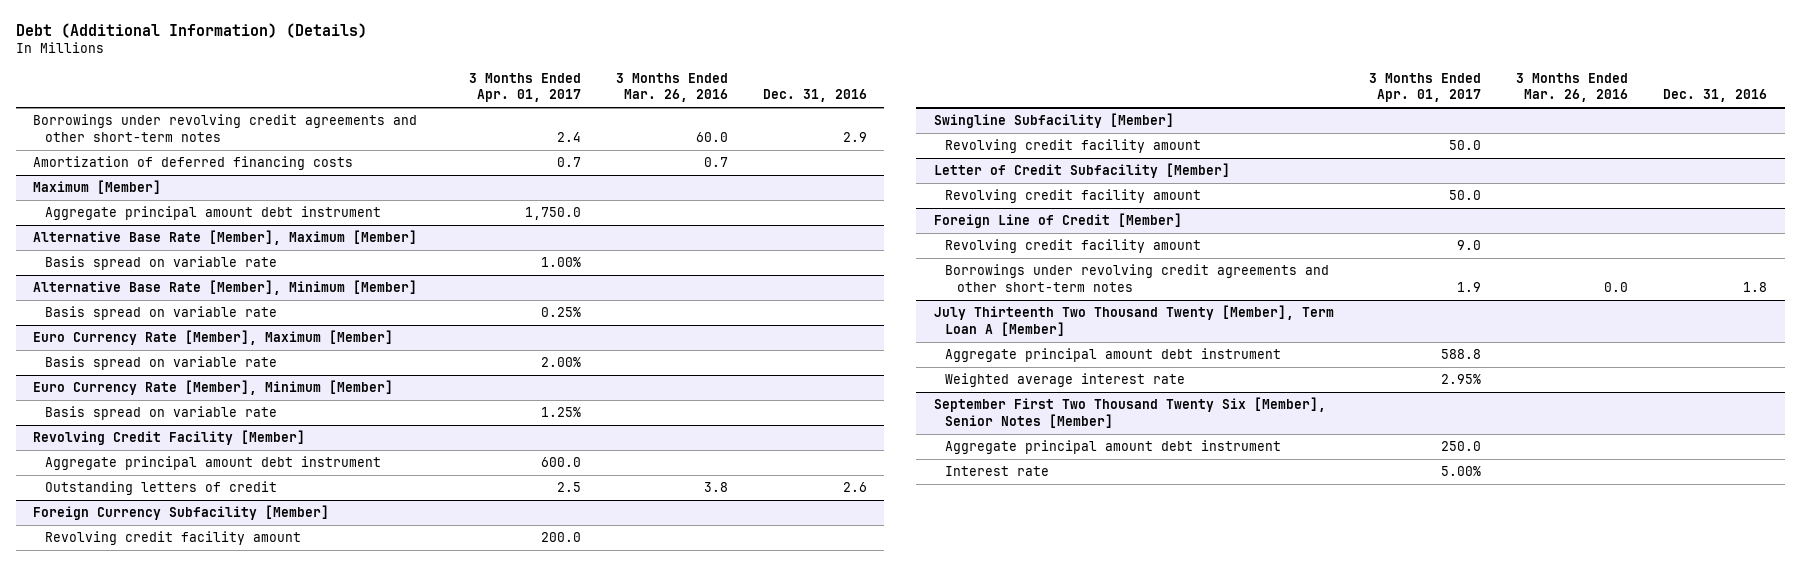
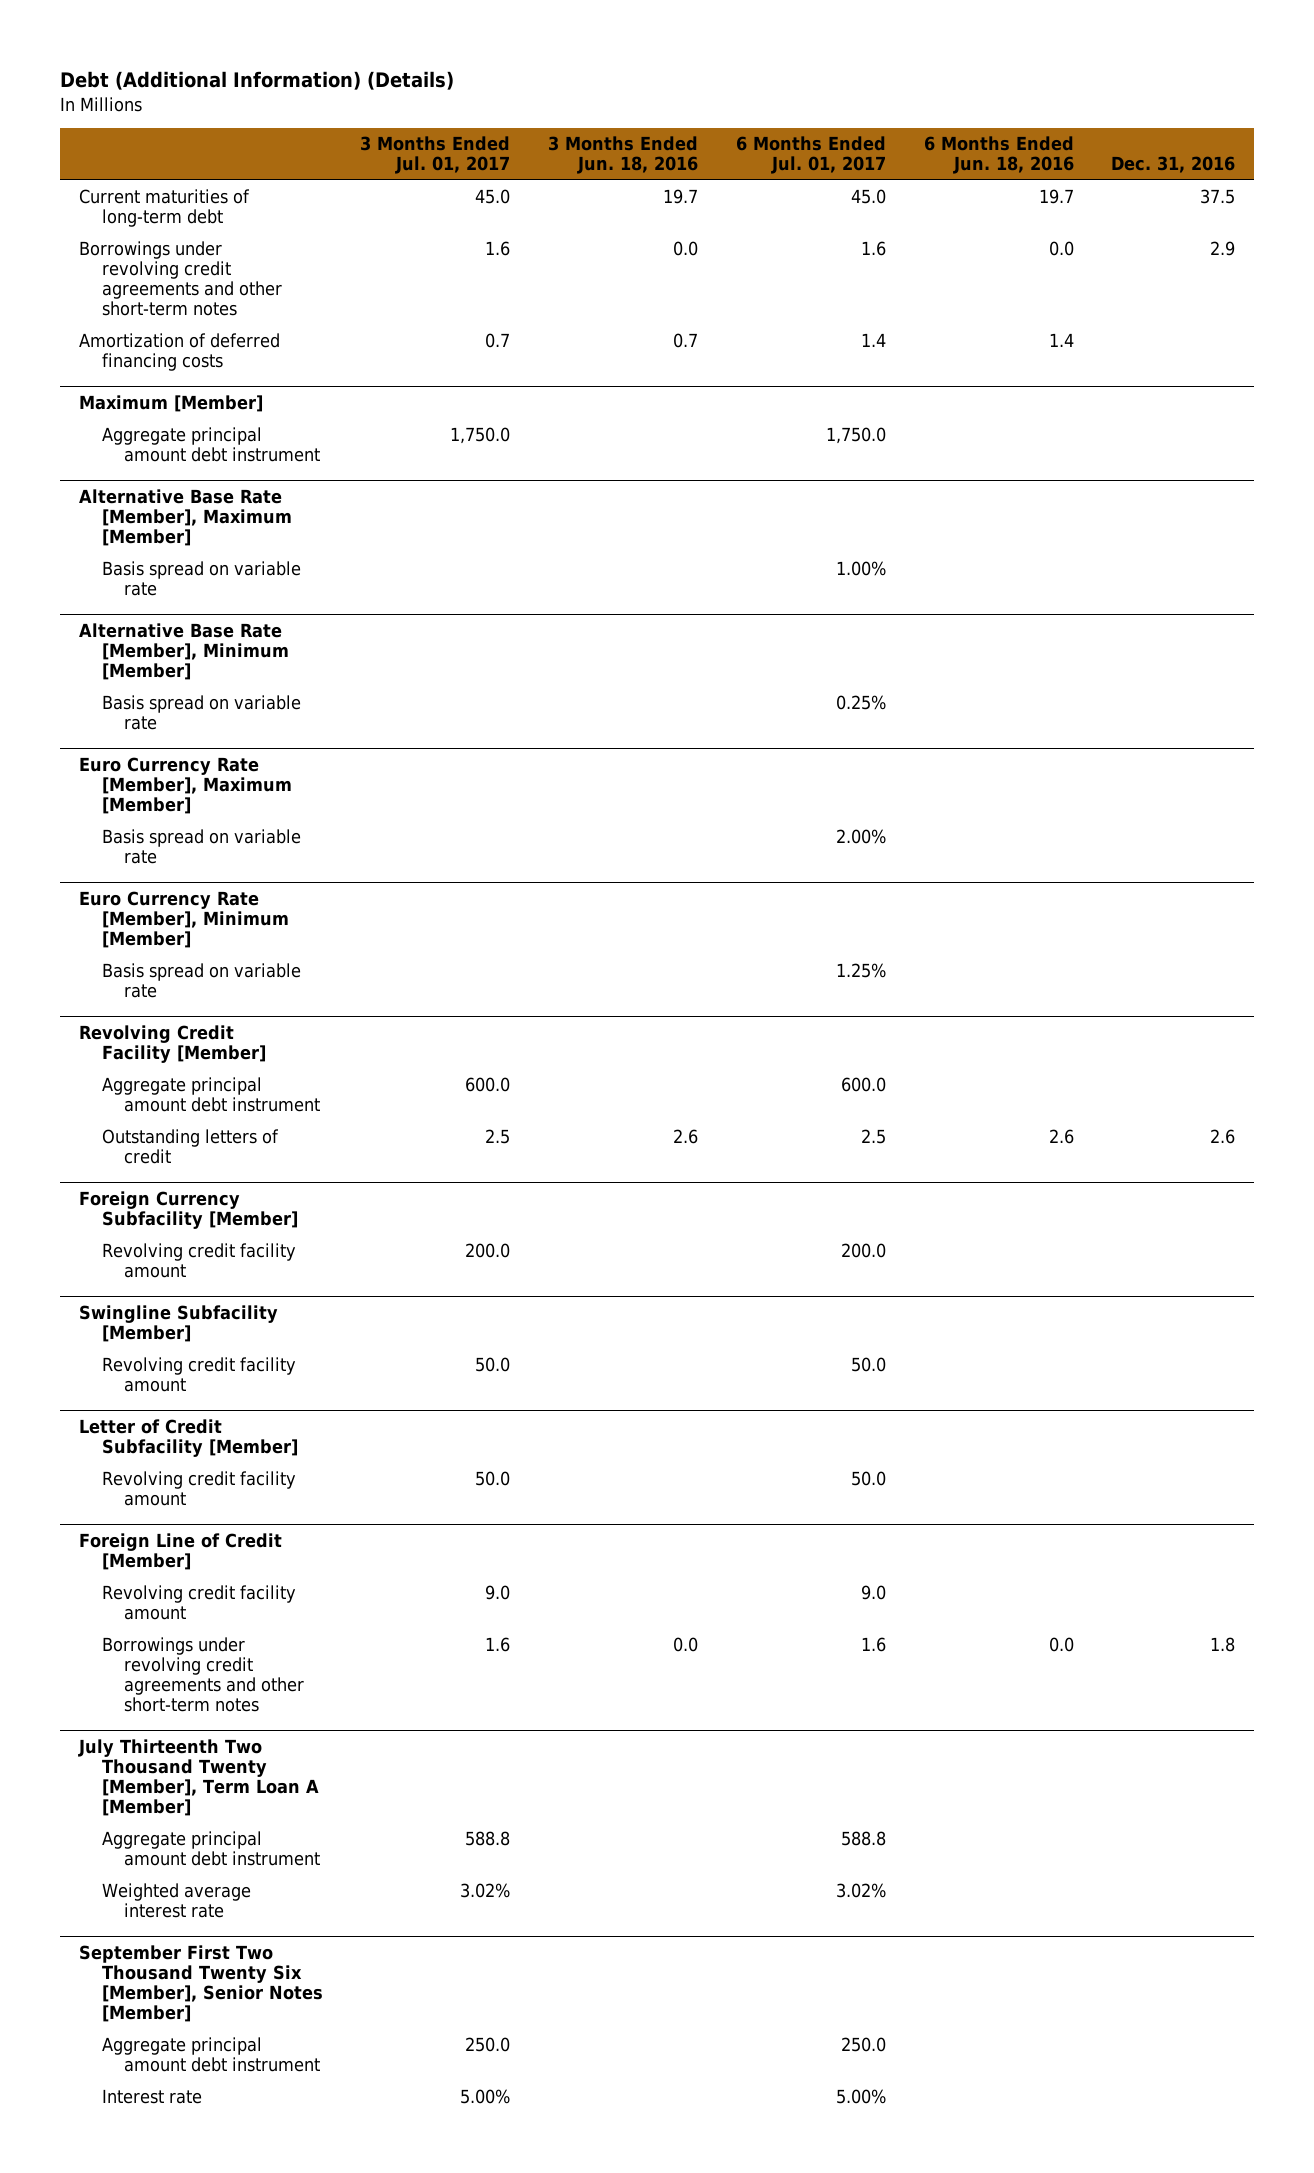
- | 3 Months Ended Apr. 01, 2017 | 3 Months Ended Mar. 26, 2016 | Dec. 31, 2016
+ | 3 Months Ended Jul. 01, 2017 | 3 Months Ended Jun. 18, 2016 | 6 Months Ended Jul. 01, 2017 | 6 Months Ended Jun. 18, 2016 | Dec. 31, 2016
+ Current maturities of long-term debt | 45.0 | 19.7 | 45.0 | 19.7 | 37.5

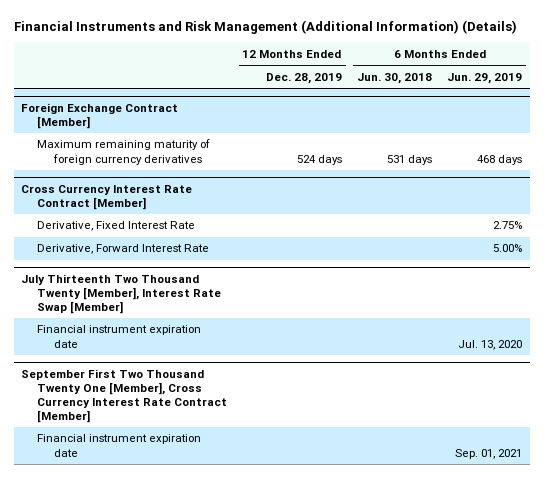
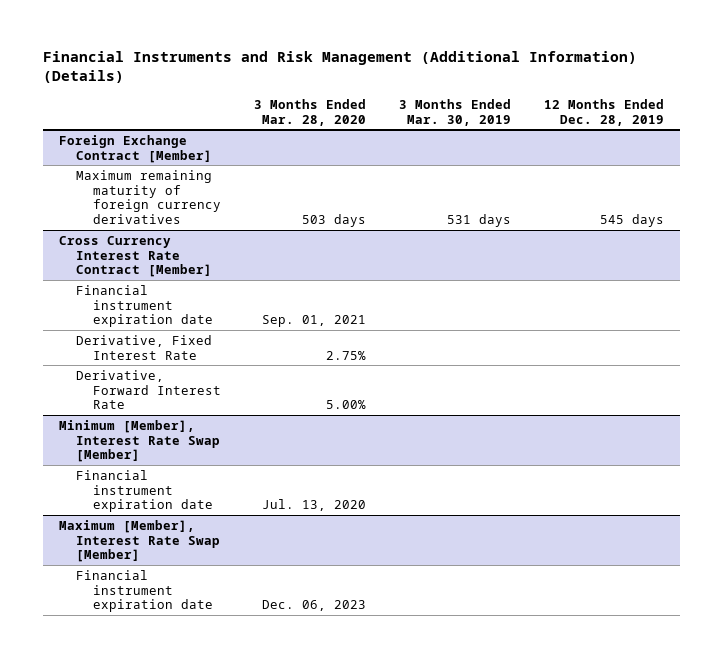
- | 12 Months Ended Dec. 28, 2019 | 6 Months Ended Jun. 30, 2018 | 6 Months Ended Jun. 29, 2019
+ | 3 Months Ended Mar. 28, 2020 | 3 Months Ended Mar. 30, 2019 | 12 Months Ended Dec. 28, 2019
@ Foreign Exchange Contract [Member]
- Maximum remaining maturity of foreign currency derivatives | 524 days | 531 days | 468 days
+ Maximum remaining maturity of foreign currency derivatives | 503 days | 531 days | 545 days
@ Cross Currency Interest Rate Contract [Member]
+ Financial instrument expiration date | Sep. 01, 2021 | |
- July Thirteenth Two Thousand Twenty [Member], Interest Rate Swap [Member]
- Financial instrument expiration date | | | Jul. 13, 2020
- September First Two Thousand Twenty One [Member], Cross Currency Interest Rate Contract [Member]
- Financial instrument expiration date | | | Sep. 01, 2021
+ Minimum [Member], Interest Rate Swap [Member]
+ Financial instrument expiration date | Jul. 13, 2020 | |
+ Maximum [Member], Interest Rate Swap [Member]
+ Financial instrument expiration date | Dec. 06, 2023 | |

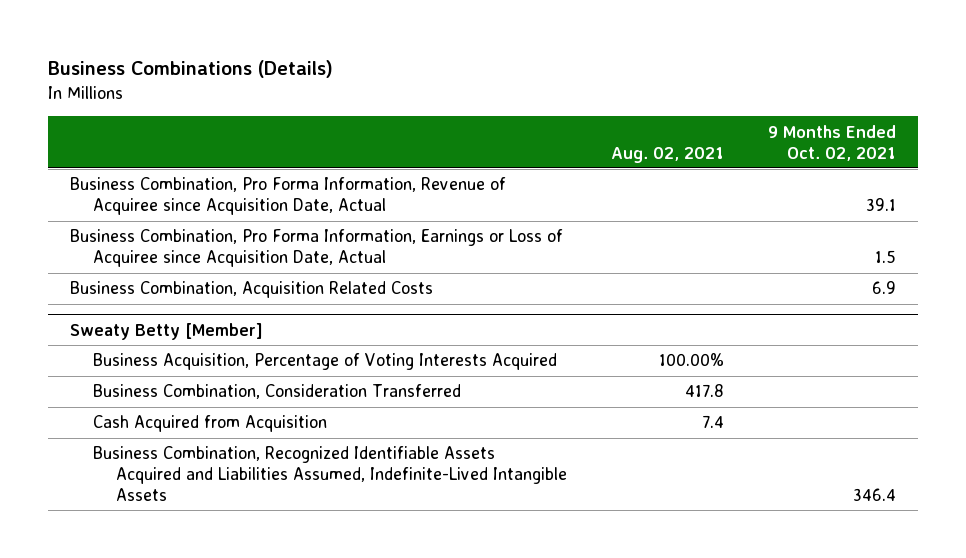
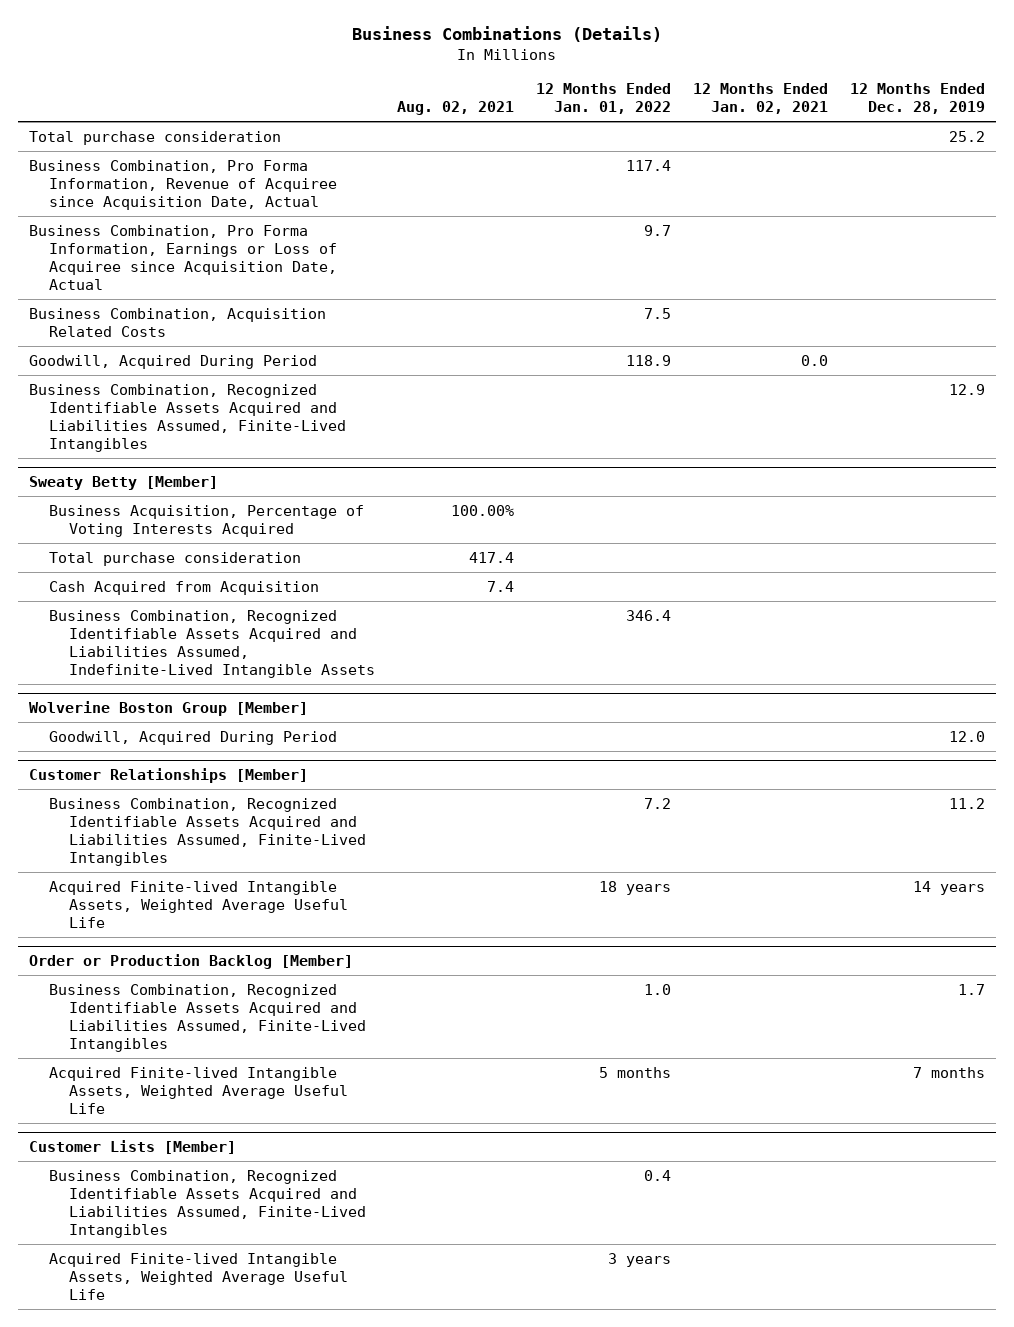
- | Aug. 02, 2021 | 9 Months Ended Oct. 02, 2021
+ | Aug. 02, 2021 | 12 Months Ended Jan. 01, 2022 | 12 Months Ended Jan. 02, 2021 | 12 Months Ended Dec. 28, 2019
+ Total purchase consideration | | | | 25.2
+ Goodwill, Acquired During Period | | 118.9 | 0.0 |
+ Business Combination, Recognized Identifiable Assets Acquired and Liabilities Assumed, Finite-Lived Intangibles | | | | 12.9
@ Sweaty Betty [Member]
- Business Combination, Consideration Transferred | 417.8 |
+ Total purchase consideration | 417.4 | | |
+ Wolverine Boston Group [Member]
+ Goodwill, Acquired During Period | | | | 12.0
+ Customer Relationships [Member]
+ Business Combination, Recognized Identifiable Assets Acquired and Liabilities Assumed, Finite-Lived Intangibles | | 7.2 | | 11.2
+ Acquired Finite-lived Intangible Assets, Weighted Average Useful Life | | 18 years | | 14 years
+ Order or Production Backlog [Member]
+ Business Combination, Recognized Identifiable Assets Acquired and Liabilities Assumed, Finite-Lived Intangibles | | 1.0 | | 1.7
+ Acquired Finite-lived Intangible Assets, Weighted Average Useful Life | | 5 months | | 7 months
+ Customer Lists [Member]
+ Business Combination, Recognized Identifiable Assets Acquired and Liabilities Assumed, Finite-Lived Intangibles | | 0.4 | |
+ Acquired Finite-lived Intangible Assets, Weighted Average Useful Life | | 3 years | |

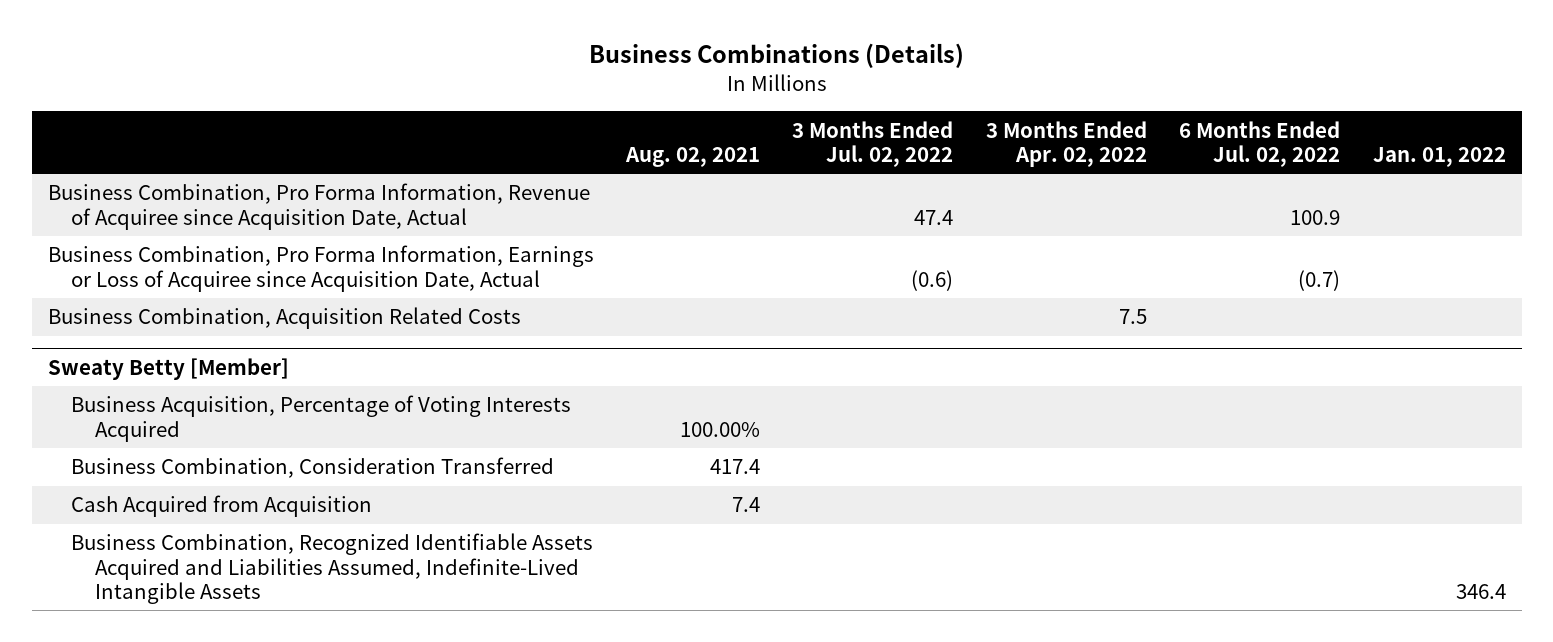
- | Aug. 02, 2021 | 12 Months Ended Jan. 01, 2022 | 12 Months Ended Jan. 02, 2021 | 12 Months Ended Dec. 28, 2019
+ | Aug. 02, 2021 | 3 Months Ended Jul. 02, 2022 | 3 Months Ended Apr. 02, 2022 | 6 Months Ended Jul. 02, 2022 | Jan. 01, 2022
- Total purchase consideration | | | | 25.2
- Goodwill, Acquired During Period | | 118.9 | 0.0 |
- Business Combination, Recognized Identifiable Assets Acquired and Liabilities Assumed, Finite-Lived Intangibles | | | | 12.9
@ Sweaty Betty [Member]
- Total purchase consideration | 417.4 | | |
+ Business Combination, Consideration Transferred | 417.4 | | | |
- Wolverine Boston Group [Member]
- Goodwill, Acquired During Period | | | | 12.0
- Customer Relationships [Member]
- Business Combination, Recognized Identifiable Assets Acquired and Liabilities Assumed, Finite-Lived Intangibles | | 7.2 | | 11.2
- Acquired Finite-lived Intangible Assets, Weighted Average Useful Life | | 18 years | | 14 years
- Order or Production Backlog [Member]
- Business Combination, Recognized Identifiable Assets Acquired and Liabilities Assumed, Finite-Lived Intangibles | | 1.0 | | 1.7
- Acquired Finite-lived Intangible Assets, Weighted Average Useful Life | | 5 months | | 7 months
- Customer Lists [Member]
- Business Combination, Recognized Identifiable Assets Acquired and Liabilities Assumed, Finite-Lived Intangibles | | 0.4 | |
- Acquired Finite-lived Intangible Assets, Weighted Average Useful Life | | 3 years | |

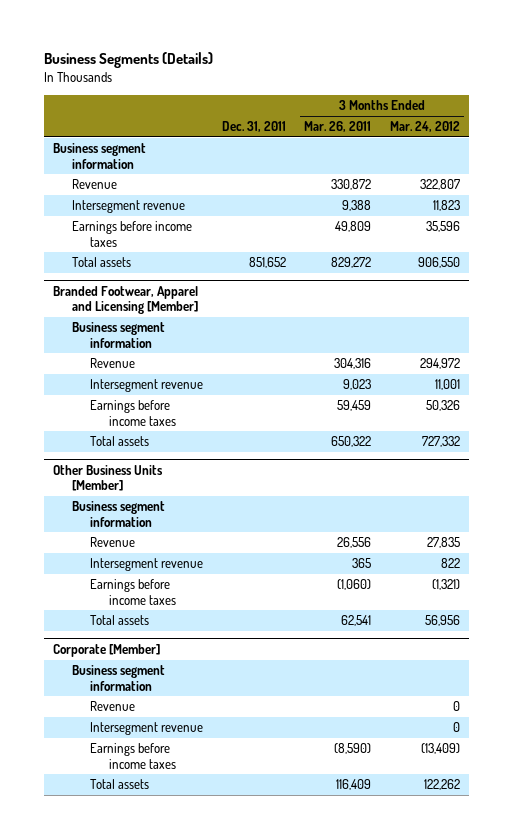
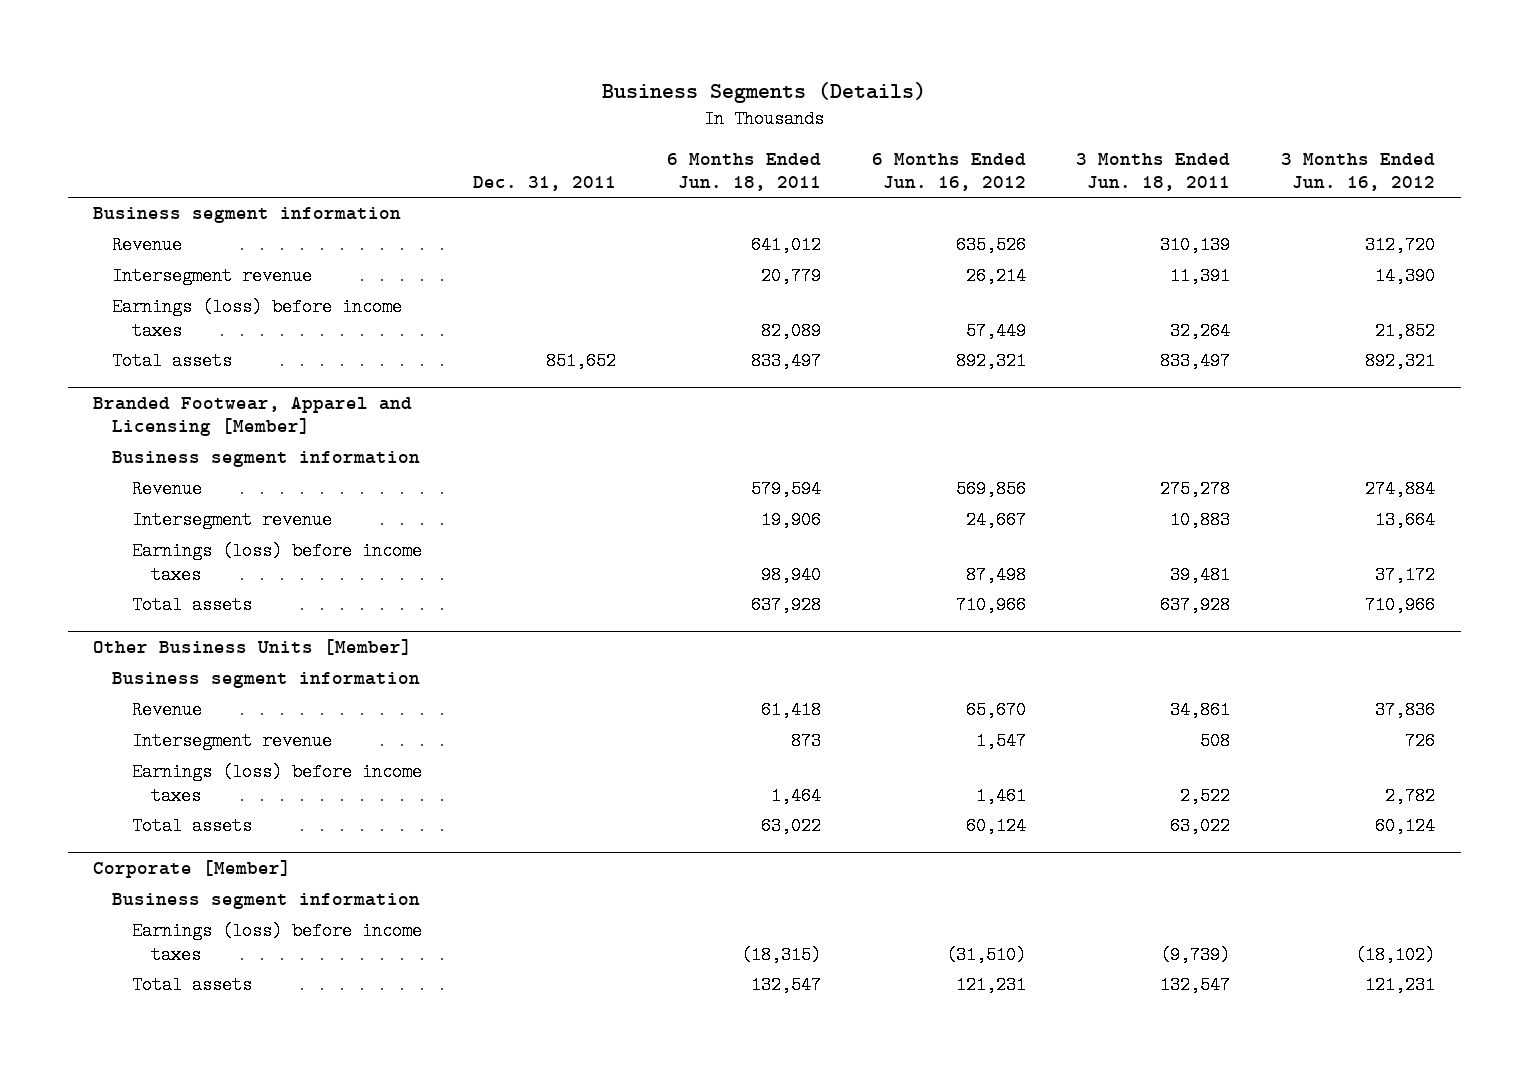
- | Dec. 31, 2011 | 3 Months Ended Mar. 26, 2011 | 3 Months Ended Mar. 24, 2012
+ | Dec. 31, 2011 | 6 Months Ended Jun. 18, 2011 | 6 Months Ended Jun. 16, 2012 | 3 Months Ended Jun. 18, 2011 | 3 Months Ended Jun. 16, 2012
- Earnings before income taxes | | 49,809 | 35,596
+ Earnings (loss) before income taxes | | 82,089 | 57,449 | 32,264 | 21,852
@ Branded Footwear, Apparel and Licensing [Member]
- Earnings before income taxes | | 59,459 | 50,326
+ Earnings (loss) before income taxes | | 98,940 | 87,498 | 39,481 | 37,172
@ Other Business Units [Member]
- Earnings before income taxes | | (1,060) | (1,321)
+ Earnings (loss) before income taxes | | 1,464 | 1,461 | 2,522 | 2,782
@ Corporate [Member]
- Revenue | | | 0
- Intersegment revenue | | | 0
- Earnings before income taxes | | (8,590) | (13,409)
+ Earnings (loss) before income taxes | | (18,315) | (31,510) | (9,739) | (18,102)

